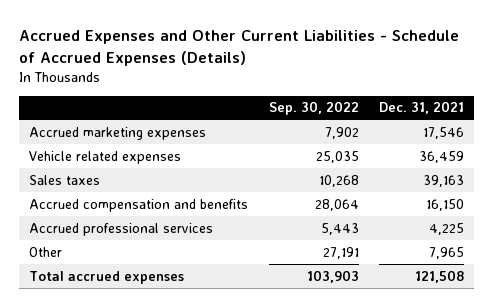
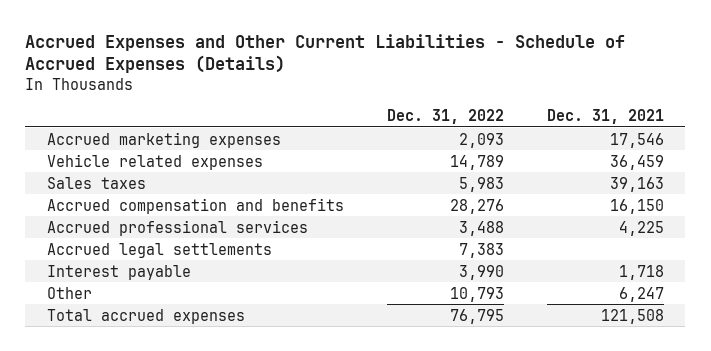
- | Sep. 30, 2022 | Dec. 31, 2021
+ | Dec. 31, 2022 | Dec. 31, 2021
- Other | 27,191 | 7,965
+ Accrued legal settlements | 7,383 |
+ Interest payable | 3,990 | 1,718
+ Other | 10,793 | 6,247

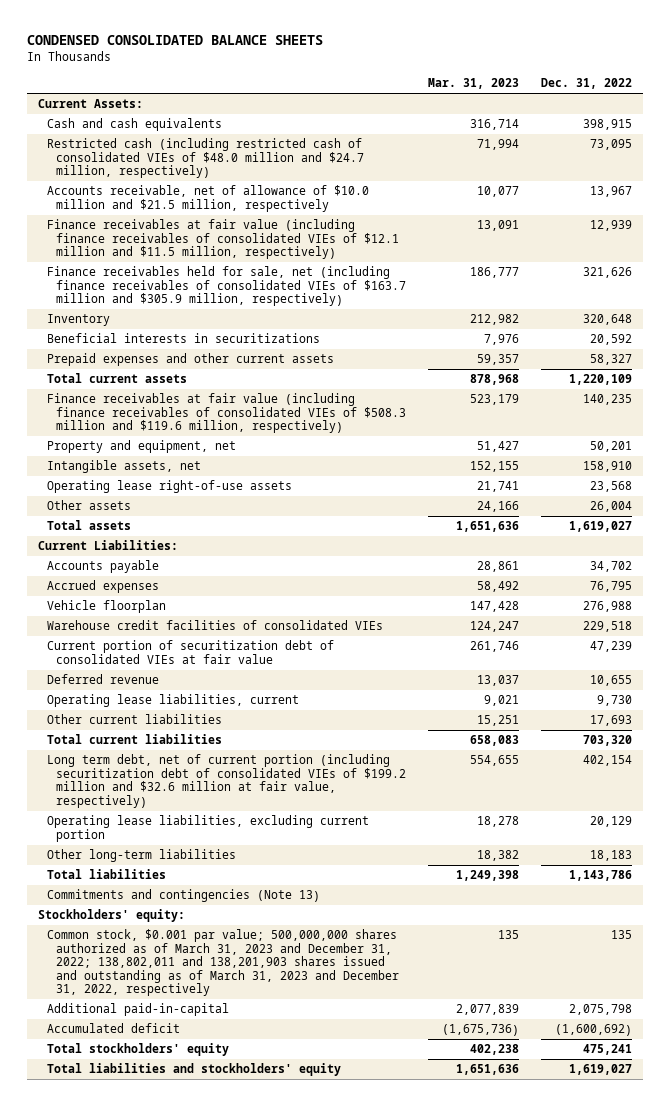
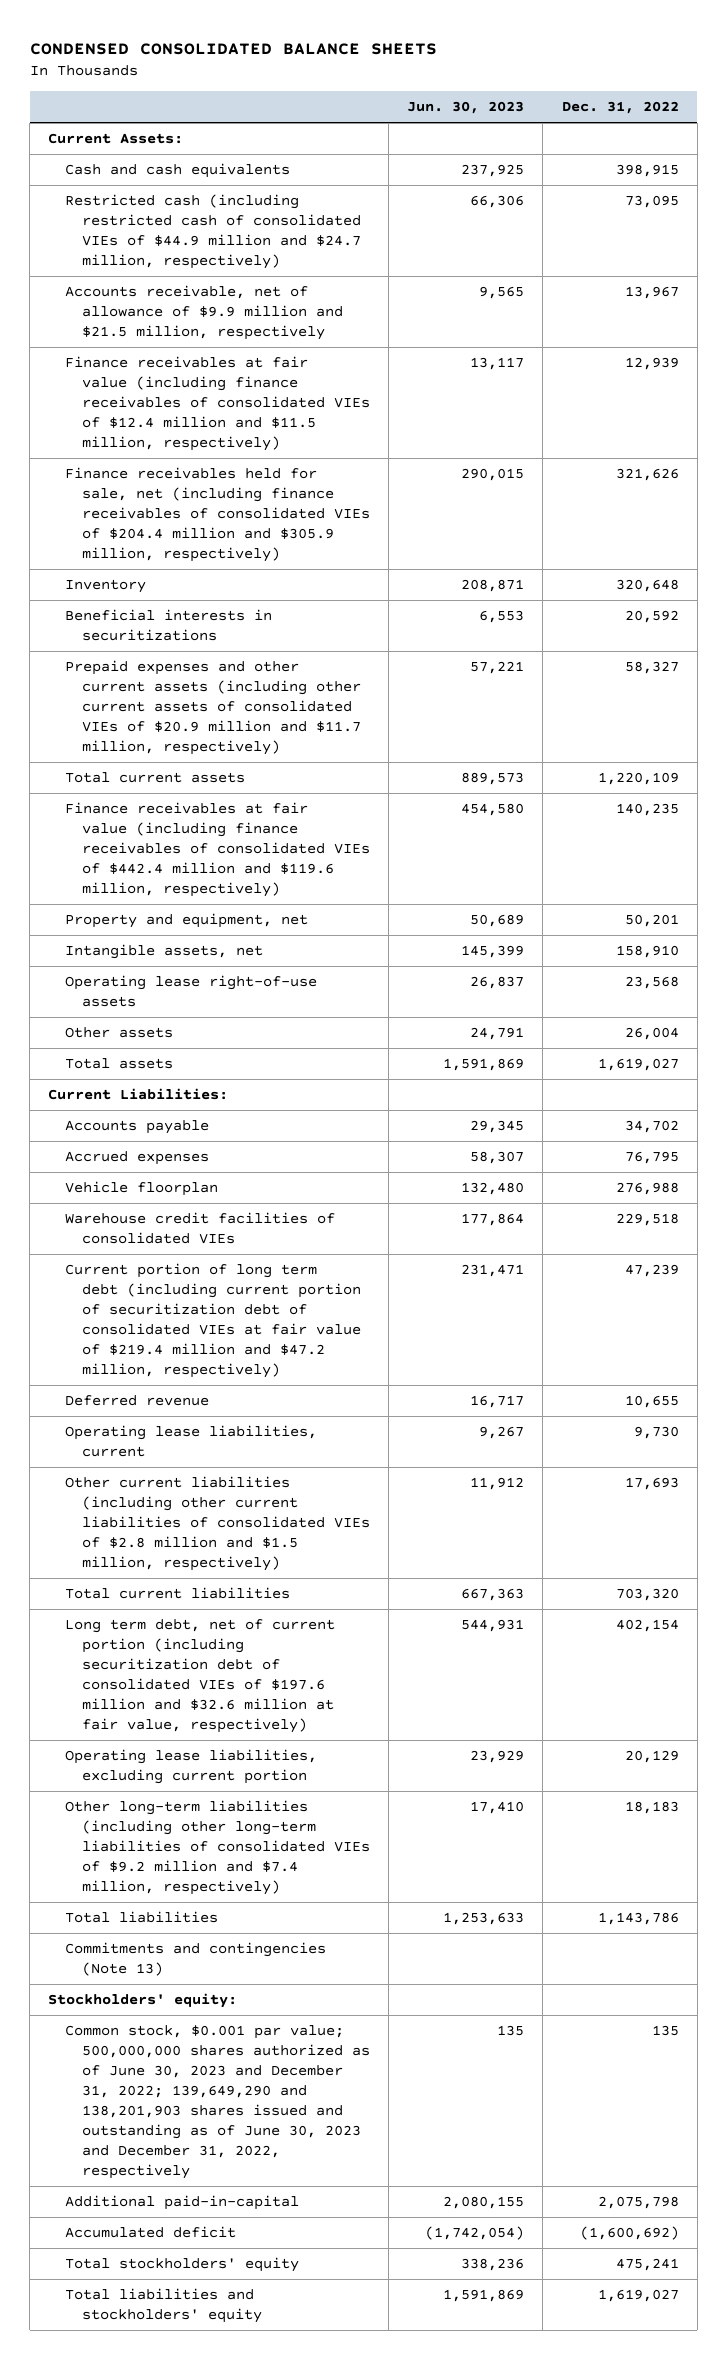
- | Mar. 31, 2023 | Dec. 31, 2022
+ | Jun. 30, 2023 | Dec. 31, 2022
- Restricted cash (including restricted cash of consolidated VIEs of $48.0 million and $24.7 million, respectively) | 71,994 | 73,095
- Accounts receivable, net of allowance of $10.0 million and $21.5 million, respectively | 10,077 | 13,967
- Finance receivables at fair value (including finance receivables of consolidated VIEs of $12.1 million and $11.5 million, respectively) | 13,091 | 12,939
- Finance receivables held for sale, net (including finance receivables of consolidated VIEs of $163.7 million and $305.9 million, respectively) | 186,777 | 321,626
+ Restricted cash (including restricted cash of consolidated VIEs of $44.9 million and $24.7 million, respectively) | 66,306 | 73,095
+ Accounts receivable, net of allowance of $9.9 million and $21.5 million, respectively | 9,565 | 13,967
+ Finance receivables at fair value (including finance receivables of consolidated VIEs of $12.4 million and $11.5 million, respectively) | 13,117 | 12,939
+ Finance receivables held for sale, net (including finance receivables of consolidated VIEs of $204.4 million and $305.9 million, respectively) | 290,015 | 321,626
- Prepaid expenses and other current assets | 59,357 | 58,327
+ Prepaid expenses and other current assets (including other current assets of consolidated VIEs of $20.9 million and $11.7 million, respectively) | 57,221 | 58,327
- Finance receivables at fair value (including finance receivables of consolidated VIEs of $508.3 million and $119.6 million, respectively) | 523,179 | 140,235
+ Finance receivables at fair value (including finance receivables of consolidated VIEs of $442.4 million and $119.6 million, respectively) | 454,580 | 140,235
- Current portion of securitization debt of consolidated VIEs at fair value | 261,746 | 47,239
+ Current portion of long term debt (including current portion of securitization debt of consolidated VIEs at fair value of $219.4 million and $47.2 million, respectively) | 231,471 | 47,239
- Other current liabilities | 15,251 | 17,693
+ Other current liabilities (including other current liabilities of consolidated VIEs of $2.8 million and $1.5 million, respectively) | 11,912 | 17,693
- Long term debt, net of current portion (including securitization debt of consolidated VIEs of $199.2 million and $32.6 million at fair value, respectively) | 554,655 | 402,154
+ Long term debt, net of current portion (including securitization debt of consolidated VIEs of $197.6 million and $32.6 million at fair value, respectively) | 544,931 | 402,154
- Other long-term liabilities | 18,382 | 18,183
+ Other long-term liabilities (including other long-term liabilities of consolidated VIEs of $9.2 million and $7.4 million, respectively) | 17,410 | 18,183
- Common stock, $0.001 par value; 500,000,000 shares authorized as of March 31, 2023 and December 31, 2022; 138,802,011 and 138,201,903 shares issued and outstanding as of March 31, 2023 and December 31, 2022, respectively | 135 | 135
+ Common stock, $0.001 par value; 500,000,000 shares authorized as of June 30, 2023 and December 31, 2022; 139,649,290 and 138,201,903 shares issued and outstanding as of June 30, 2023 and December 31, 2022, respectively | 135 | 135

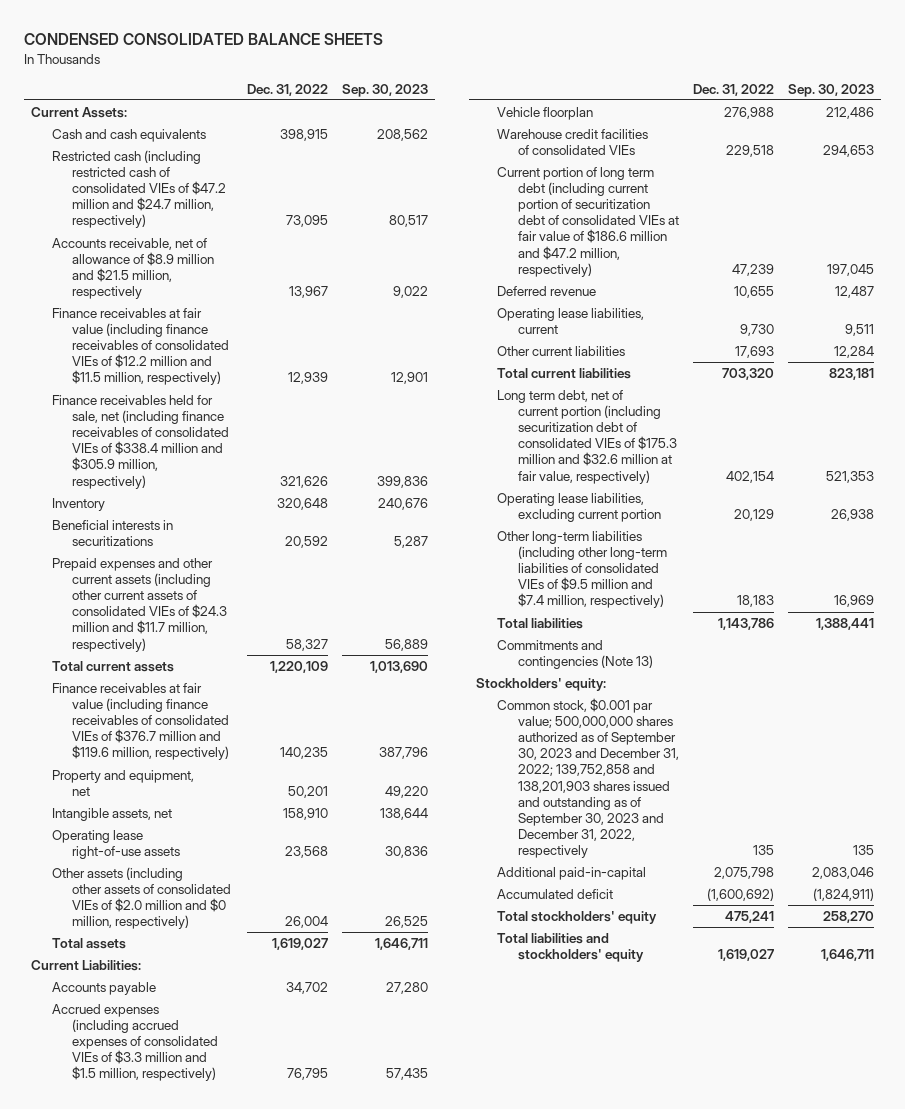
- | Jun. 30, 2023 | Dec. 31, 2022
+ | Dec. 31, 2022 | Sep. 30, 2023
- Restricted cash (including restricted cash of consolidated VIEs of $44.9 million and $24.7 million, respectively) | 66,306 | 73,095
- Accounts receivable, net of allowance of $9.9 million and $21.5 million, respectively | 9,565 | 13,967
- Finance receivables at fair value (including finance receivables of consolidated VIEs of $12.4 million and $11.5 million, respectively) | 13,117 | 12,939
- Finance receivables held for sale, net (including finance receivables of consolidated VIEs of $204.4 million and $305.9 million, respectively) | 290,015 | 321,626
+ Restricted cash (including restricted cash of consolidated VIEs of $47.2 million and $24.7 million, respectively) | 73,095 | 80,517
+ Accounts receivable, net of allowance of $8.9 million and $21.5 million, respectively | 13,967 | 9,022
+ Finance receivables at fair value (including finance receivables of consolidated VIEs of $12.2 million and $11.5 million, respectively) | 12,939 | 12,901
+ Finance receivables held for sale, net (including finance receivables of consolidated VIEs of $338.4 million and $305.9 million, respectively) | 321,626 | 399,836
- Prepaid expenses and other current assets (including other current assets of consolidated VIEs of $20.9 million and $11.7 million, respectively) | 57,221 | 58,327
+ Prepaid expenses and other current assets (including other current assets of consolidated VIEs of $24.3 million and $11.7 million, respectively) | 58,327 | 56,889
- Finance receivables at fair value (including finance receivables of consolidated VIEs of $442.4 million and $119.6 million, respectively) | 454,580 | 140,235
+ Finance receivables at fair value (including finance receivables of consolidated VIEs of $376.7 million and $119.6 million, respectively) | 140,235 | 387,796
- Other assets | 24,791 | 26,004
+ Other assets (including other assets of consolidated VIEs of $2.0 million and $0 million, respectively) | 26,004 | 26,525
- Accrued expenses | 58,307 | 76,795
+ Accrued expenses (including accrued expenses of consolidated VIEs of $3.3 million and $1.5 million, respectively) | 76,795 | 57,435
- Current portion of long term debt (including current portion of securitization debt of consolidated VIEs at fair value of $219.4 million and $47.2 million, respectively) | 231,471 | 47,239
+ Current portion of long term debt (including current portion of securitization debt of consolidated VIEs at fair value of $186.6 million and $47.2 million, respectively) | 47,239 | 197,045
- Other current liabilities (including other current liabilities of consolidated VIEs of $2.8 million and $1.5 million, respectively) | 11,912 | 17,693
+ Other current liabilities | 17,693 | 12,284
- Long term debt, net of current portion (including securitization debt of consolidated VIEs of $197.6 million and $32.6 million at fair value, respectively) | 544,931 | 402,154
+ Long term debt, net of current portion (including securitization debt of consolidated VIEs of $175.3 million and $32.6 million at fair value, respectively) | 402,154 | 521,353
- Other long-term liabilities (including other long-term liabilities of consolidated VIEs of $9.2 million and $7.4 million, respectively) | 17,410 | 18,183
+ Other long-term liabilities (including other long-term liabilities of consolidated VIEs of $9.5 million and $7.4 million, respectively) | 18,183 | 16,969
- Common stock, $0.001 par value; 500,000,000 shares authorized as of June 30, 2023 and December 31, 2022; 139,649,290 and 138,201,903 shares issued and outstanding as of June 30, 2023 and December 31, 2022, respectively | 135 | 135
+ Common stock, $0.001 par value; 500,000,000 shares authorized as of September 30, 2023 and December 31, 2022; 139,752,858 and 138,201,903 shares issued and outstanding as of September 30, 2023 and December 31, 2022, respectively | 135 | 135

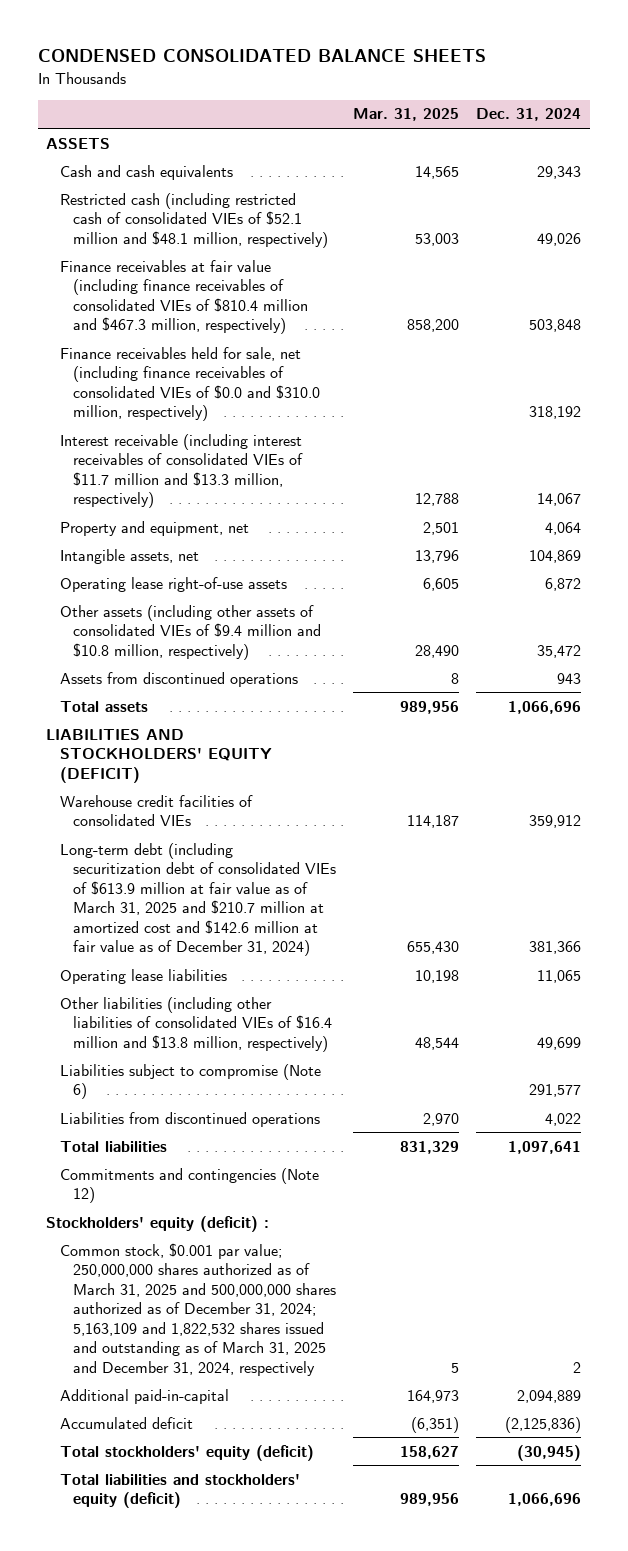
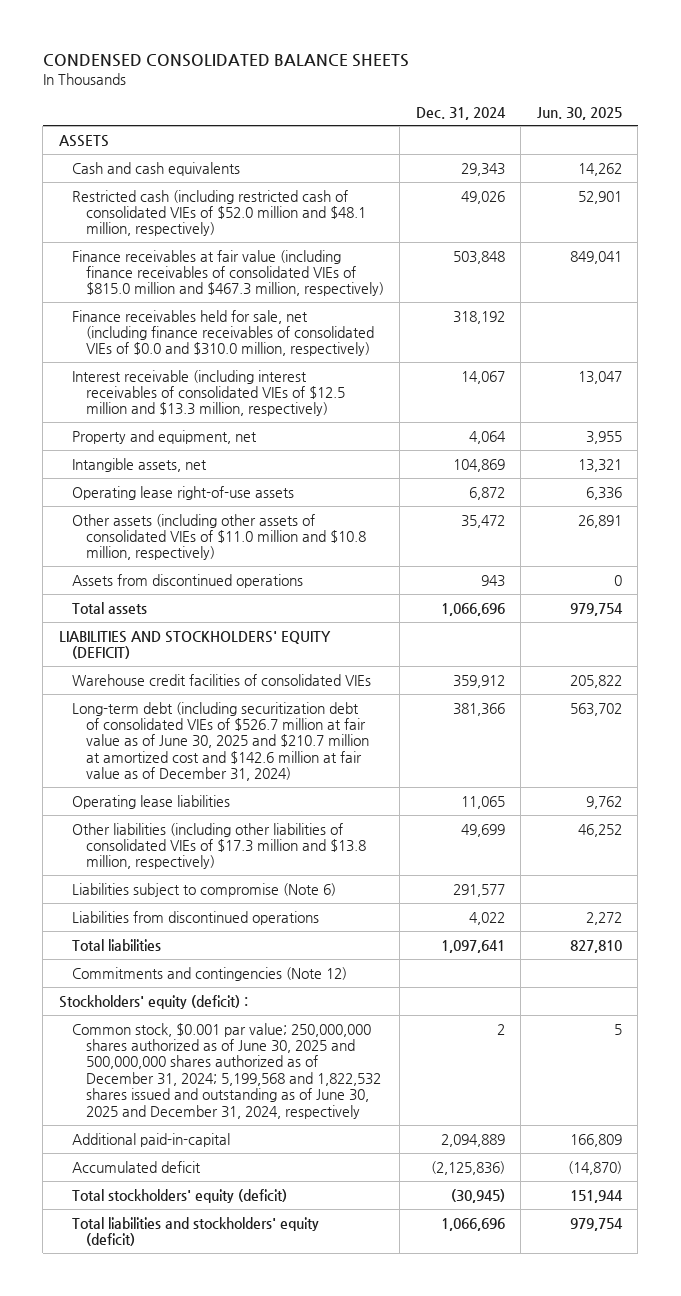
- | Mar. 31, 2025 | Dec. 31, 2024
+ | Dec. 31, 2024 | Jun. 30, 2025
- Restricted cash (including restricted cash of consolidated VIEs of $52.1 million and $48.1 million, respectively) | 53,003 | 49,026
- Finance receivables at fair value (including finance receivables of consolidated VIEs of $810.4 million and $467.3 million, respectively) | 858,200 | 503,848
+ Restricted cash (including restricted cash of consolidated VIEs of $52.0 million and $48.1 million, respectively) | 49,026 | 52,901
+ Finance receivables at fair value (including finance receivables of consolidated VIEs of $815.0 million and $467.3 million, respectively) | 503,848 | 849,041
- Interest receivable (including interest receivables of consolidated VIEs of $11.7 million and $13.3 million, respectively) | 12,788 | 14,067
+ Interest receivable (including interest receivables of consolidated VIEs of $12.5 million and $13.3 million, respectively) | 14,067 | 13,047
- Other assets (including other assets of consolidated VIEs of $9.4 million and $10.8 million, respectively) | 28,490 | 35,472
+ Other assets (including other assets of consolidated VIEs of $11.0 million and $10.8 million, respectively) | 35,472 | 26,891
- Long-term debt (including securitization debt of consolidated VIEs of $613.9 million at fair value as of March 31, 2025 and $210.7 million at amortized cost and $142.6 million at fair value as of December 31, 2024) | 655,430 | 381,366
+ Long-term debt (including securitization debt of consolidated VIEs of $526.7 million at fair value as of June 30, 2025 and $210.7 million at amortized cost and $142.6 million at fair value as of December 31, 2024) | 381,366 | 563,702
- Other liabilities (including other liabilities of consolidated VIEs of $16.4 million and $13.8 million, respectively) | 48,544 | 49,699
+ Other liabilities (including other liabilities of consolidated VIEs of $17.3 million and $13.8 million, respectively) | 49,699 | 46,252
- Common stock, $0.001 par value; 250,000,000 shares authorized as of March 31, 2025 and 500,000,000 shares authorized as of December 31, 2024; 5,163,109 and 1,822,532 shares issued and outstanding as of March 31, 2025 and December 31, 2024, respectively | 5 | 2
+ Common stock, $0.001 par value; 250,000,000 shares authorized as of June 30, 2025 and 500,000,000 shares authorized as of December 31, 2024; 5,199,568 and 1,822,532 shares issued and outstanding as of June 30, 2025 and December 31, 2024, respectively | 2 | 5

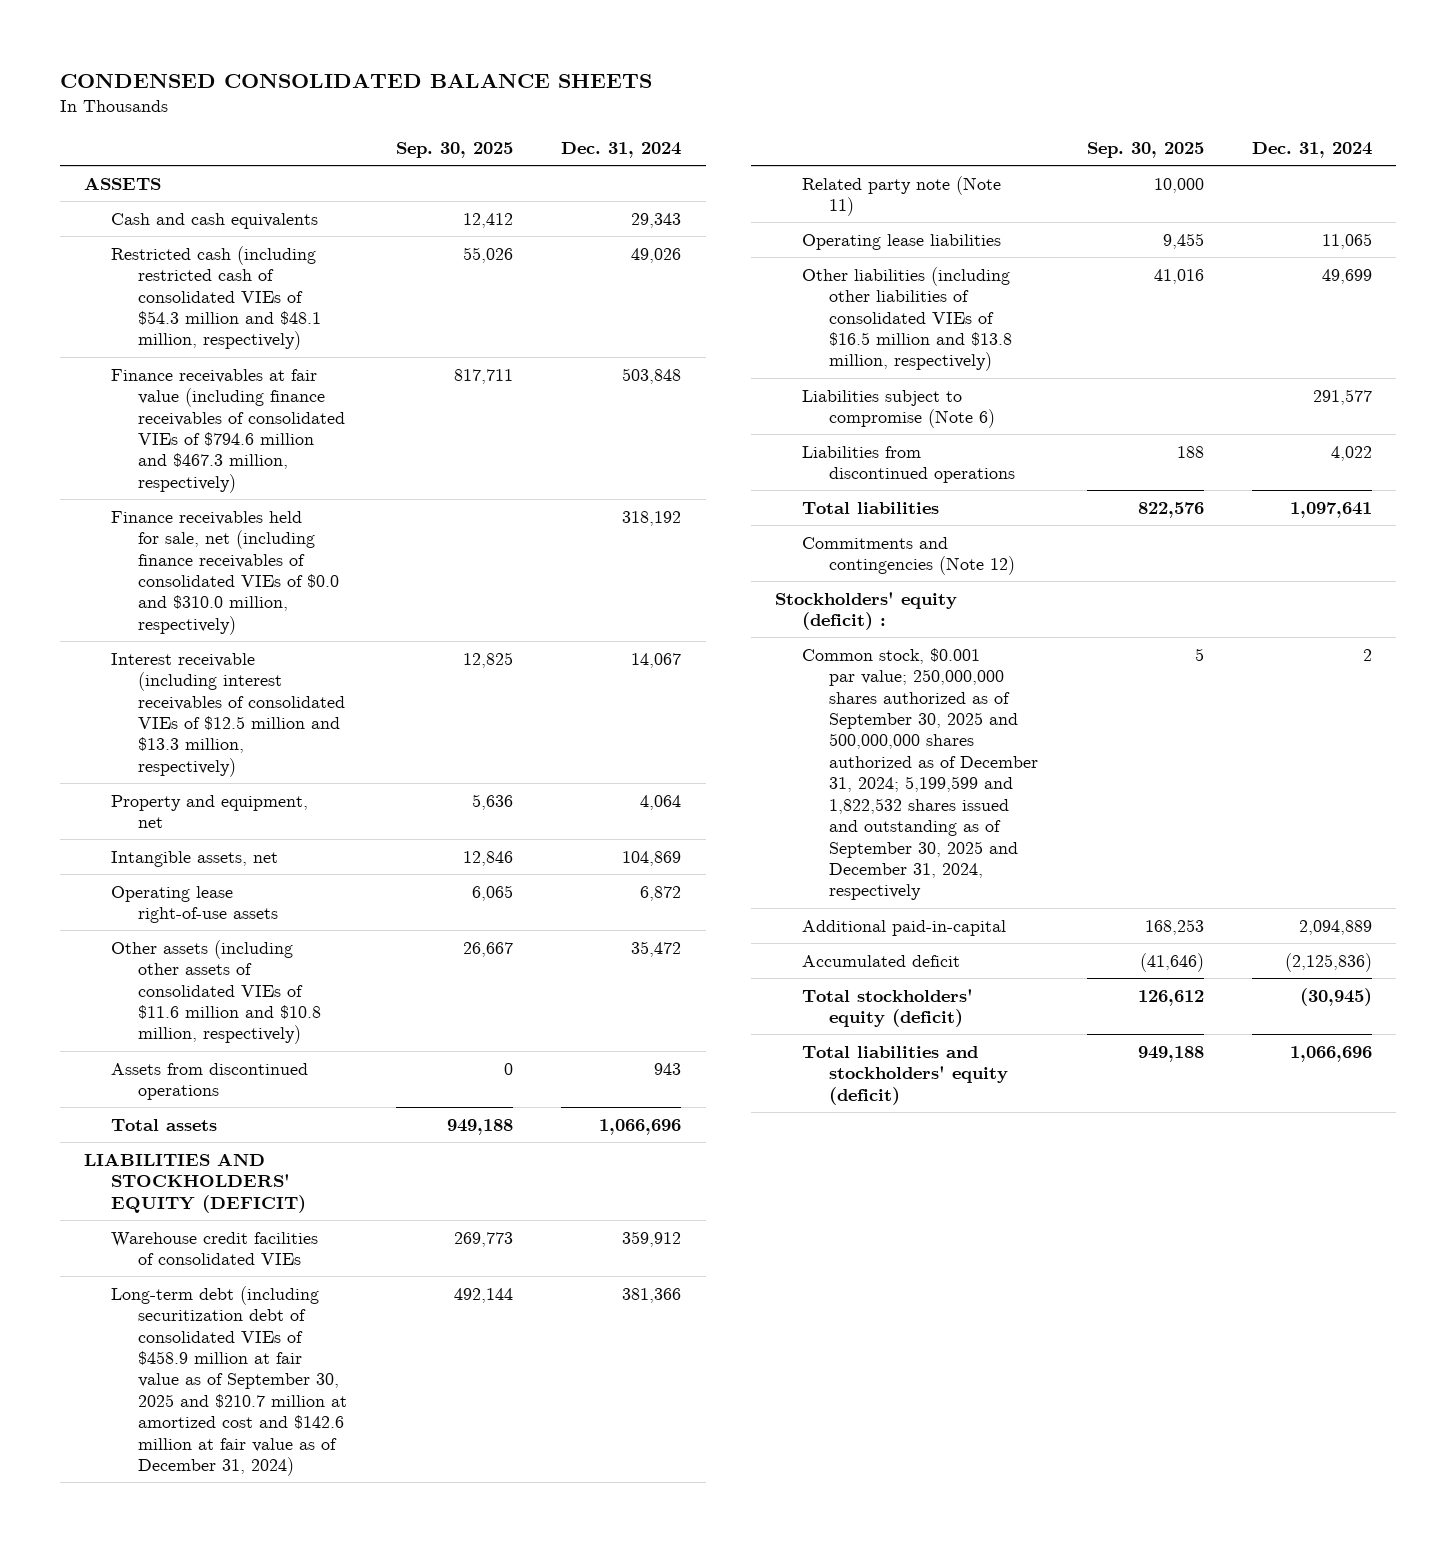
- | Dec. 31, 2024 | Jun. 30, 2025
+ | Sep. 30, 2025 | Dec. 31, 2024
- Restricted cash (including restricted cash of consolidated VIEs of $52.0 million and $48.1 million, respectively) | 49,026 | 52,901
- Finance receivables at fair value (including finance receivables of consolidated VIEs of $815.0 million and $467.3 million, respectively) | 503,848 | 849,041
+ Restricted cash (including restricted cash of consolidated VIEs of $54.3 million and $48.1 million, respectively) | 55,026 | 49,026
+ Finance receivables at fair value (including finance receivables of consolidated VIEs of $794.6 million and $467.3 million, respectively) | 817,711 | 503,848
- Other assets (including other assets of consolidated VIEs of $11.0 million and $10.8 million, respectively) | 35,472 | 26,891
+ Other assets (including other assets of consolidated VIEs of $11.6 million and $10.8 million, respectively) | 26,667 | 35,472
- Long-term debt (including securitization debt of consolidated VIEs of $526.7 million at fair value as of June 30, 2025 and $210.7 million at amortized cost and $142.6 million at fair value as of December 31, 2024) | 381,366 | 563,702
+ Long-term debt (including securitization debt of consolidated VIEs of $458.9 million at fair value as of September 30, 2025 and $210.7 million at amortized cost and $142.6 million at fair value as of December 31, 2024) | 492,144 | 381,366
+ Related party note (Note 11) | 10,000 |
- Other liabilities (including other liabilities of consolidated VIEs of $17.3 million and $13.8 million, respectively) | 49,699 | 46,252
+ Other liabilities (including other liabilities of consolidated VIEs of $16.5 million and $13.8 million, respectively) | 41,016 | 49,699
- Common stock, $0.001 par value; 250,000,000 shares authorized as of June 30, 2025 and 500,000,000 shares authorized as of December 31, 2024; 5,199,568 and 1,822,532 shares issued and outstanding as of June 30, 2025 and December 31, 2024, respectively | 2 | 5
+ Common stock, $0.001 par value; 250,000,000 shares authorized as of September 30, 2025 and 500,000,000 shares authorized as of December 31, 2024; 5,199,599 and 1,822,532 shares issued and outstanding as of September 30, 2025 and December 31, 2024, respectively | 5 | 2

